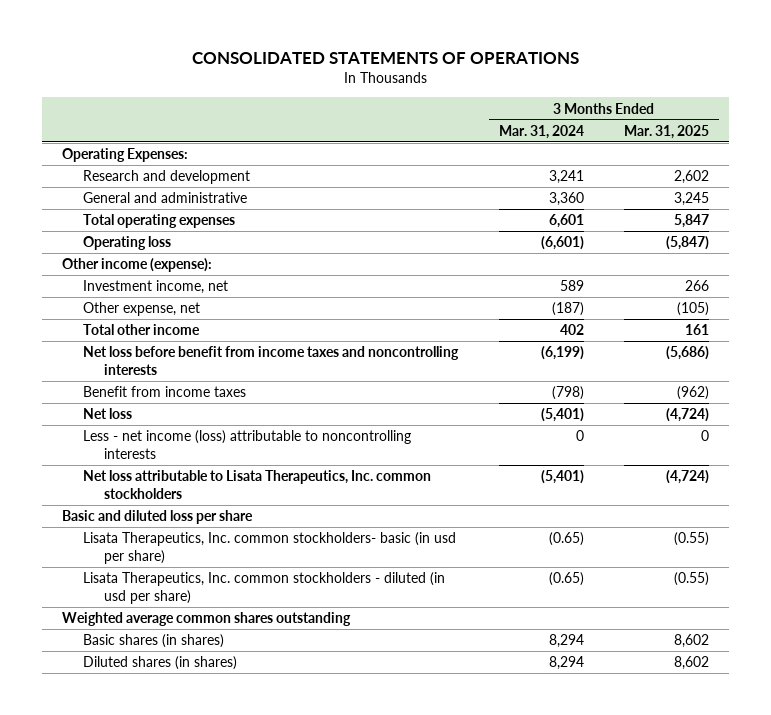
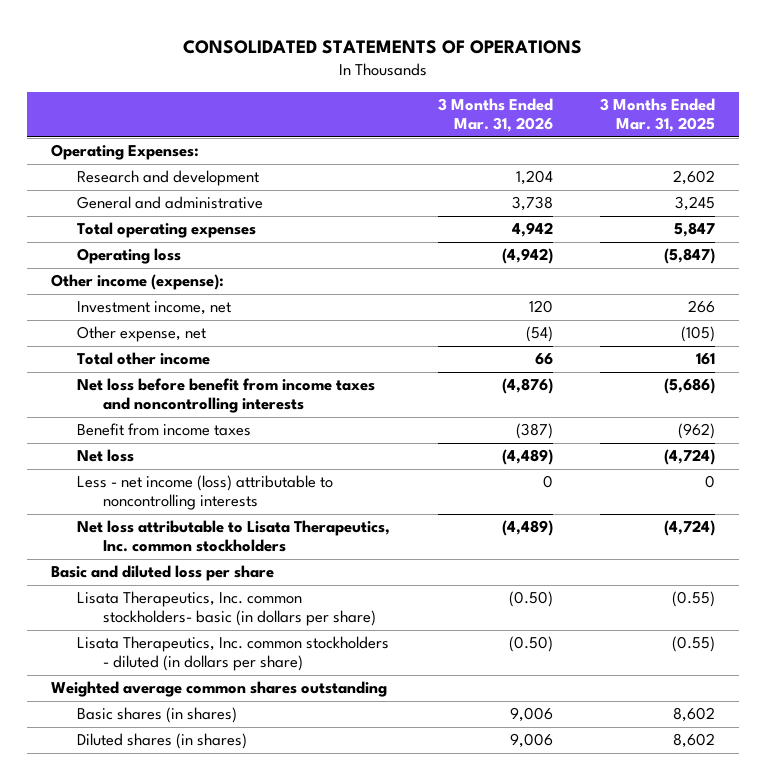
- | 3 Months Ended Mar. 31, 2024 | 3 Months Ended Mar. 31, 2025
+ | 3 Months Ended Mar. 31, 2026 | 3 Months Ended Mar. 31, 2025
- Lisata Therapeutics, Inc. common stockholders- basic (in usd per share) | (0.65) | (0.55)
- Lisata Therapeutics, Inc. common stockholders - diluted (in usd per share) | (0.65) | (0.55)
+ Lisata Therapeutics, Inc. common stockholders- basic (in dollars per share) | (0.50) | (0.55)
+ Lisata Therapeutics, Inc. common stockholders - diluted (in dollars per share) | (0.50) | (0.55)

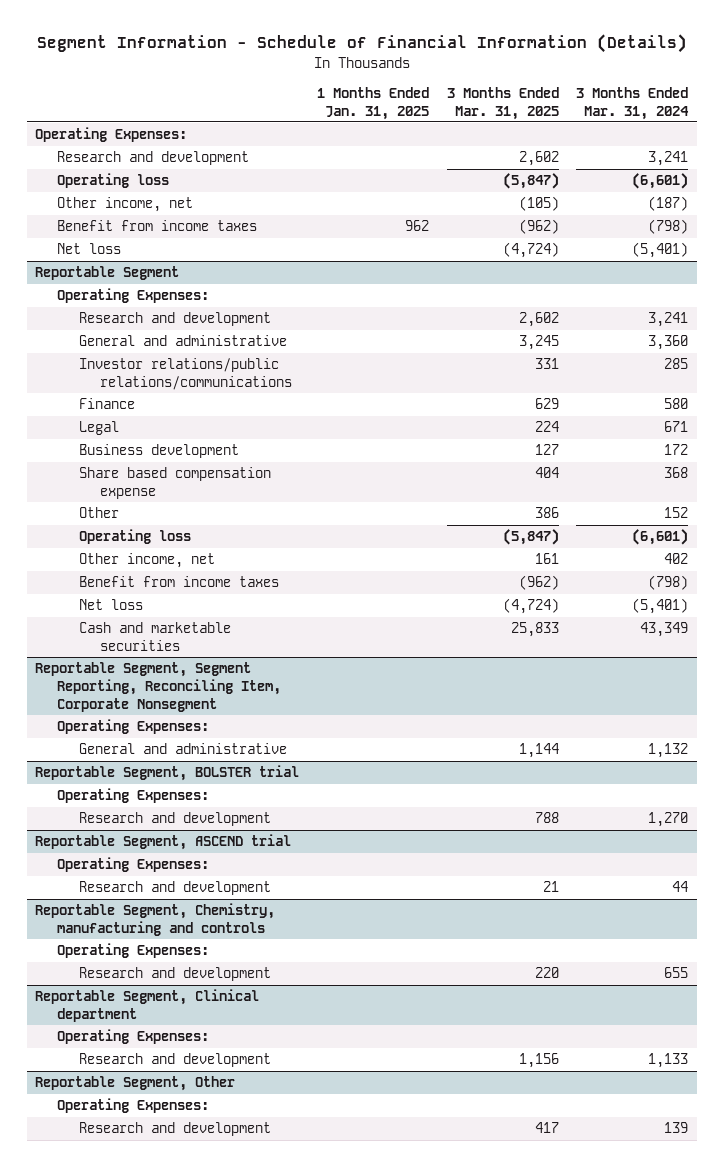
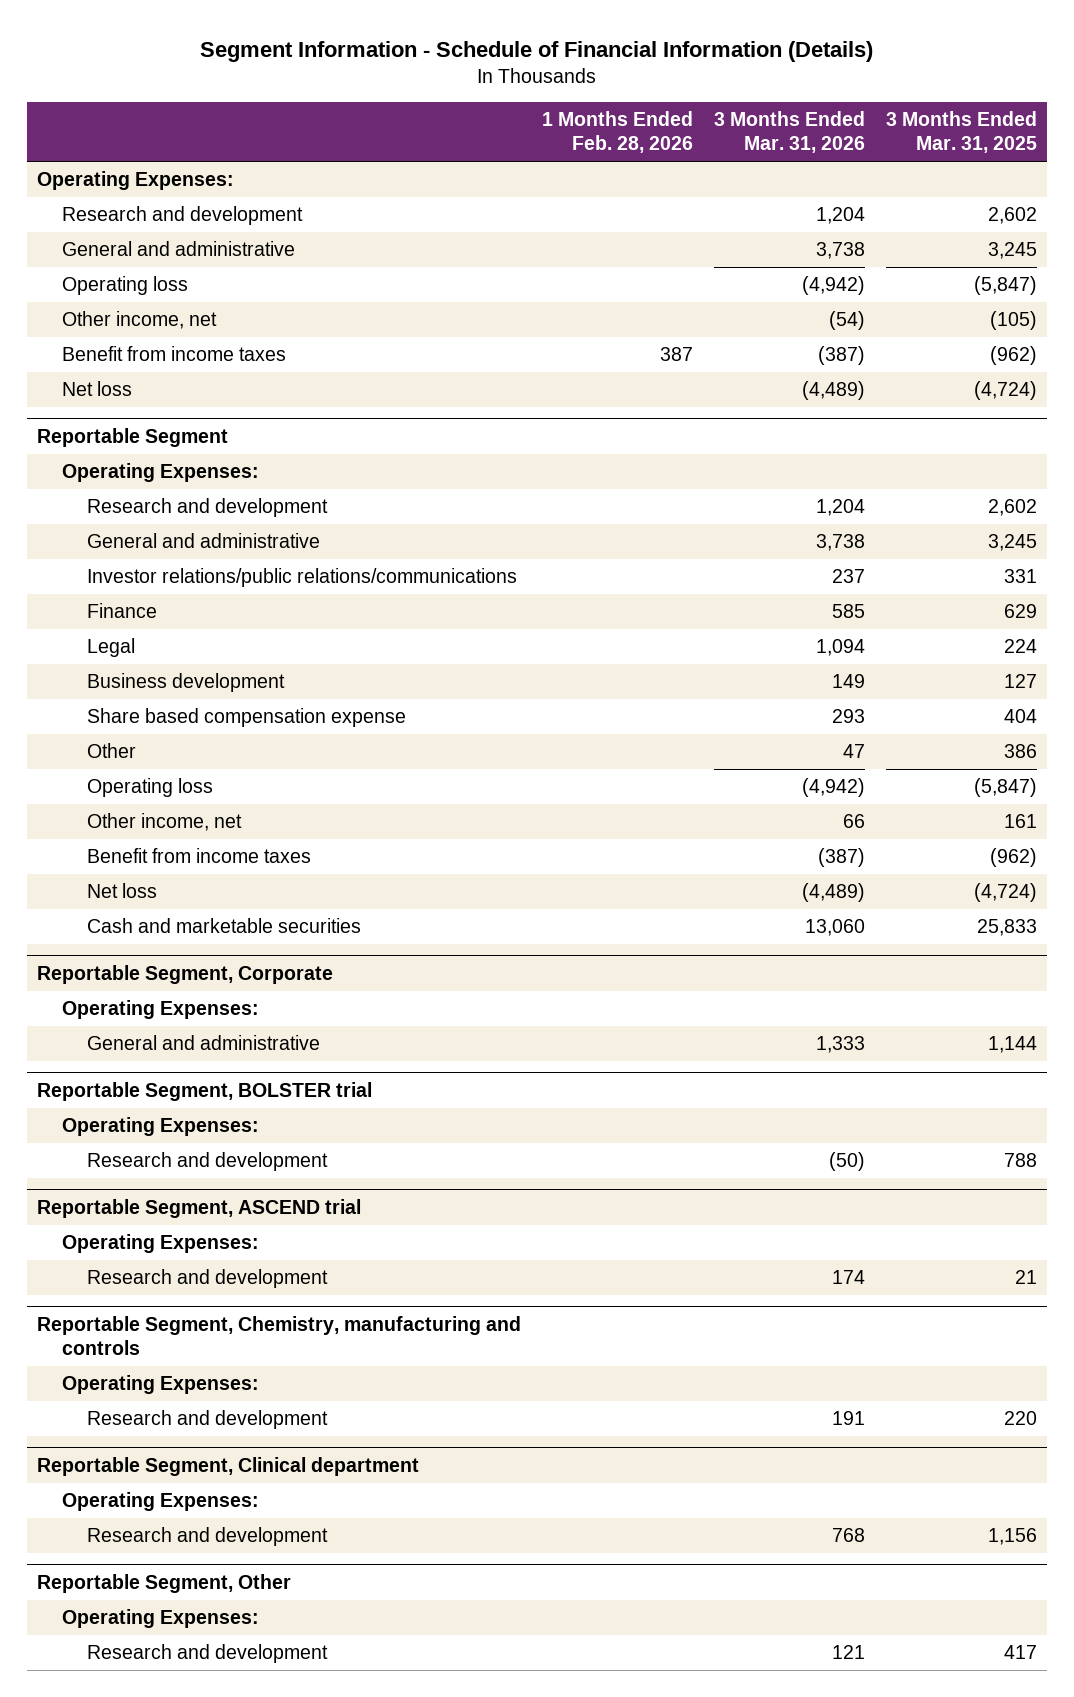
- | 1 Months Ended Jan. 31, 2025 | 3 Months Ended Mar. 31, 2025 | 3 Months Ended Mar. 31, 2024
+ | 1 Months Ended Feb. 28, 2026 | 3 Months Ended Mar. 31, 2026 | 3 Months Ended Mar. 31, 2025
+ General and administrative | | 3,738 | 3,245
- Reportable Segment, Segment Reporting, Reconciling Item, Corporate Nonsegment
+ Reportable Segment, Corporate

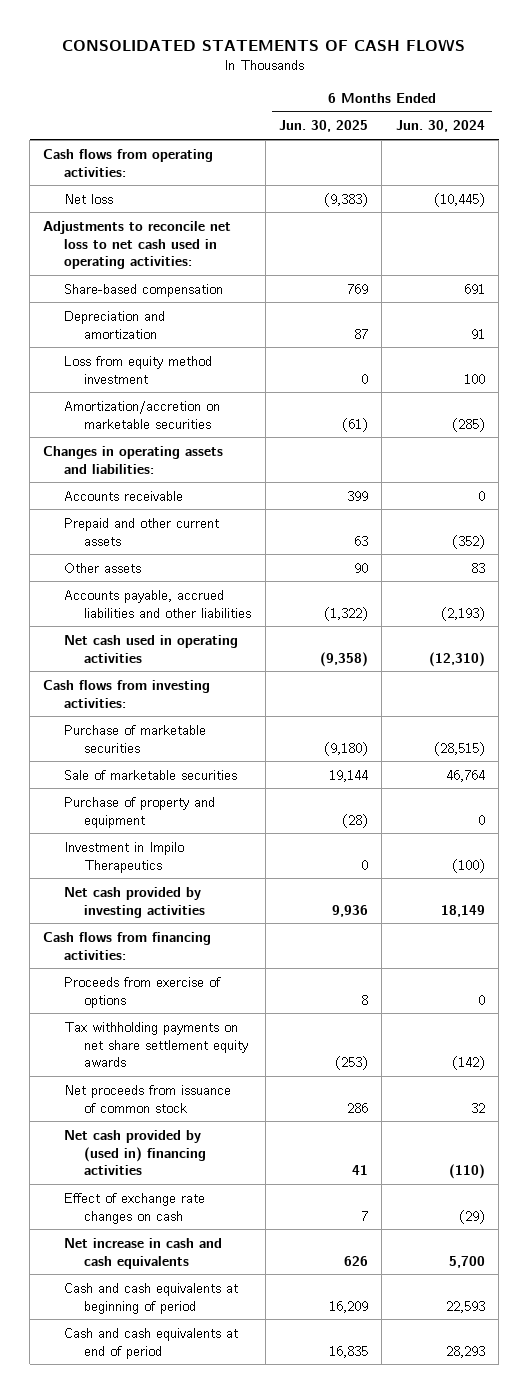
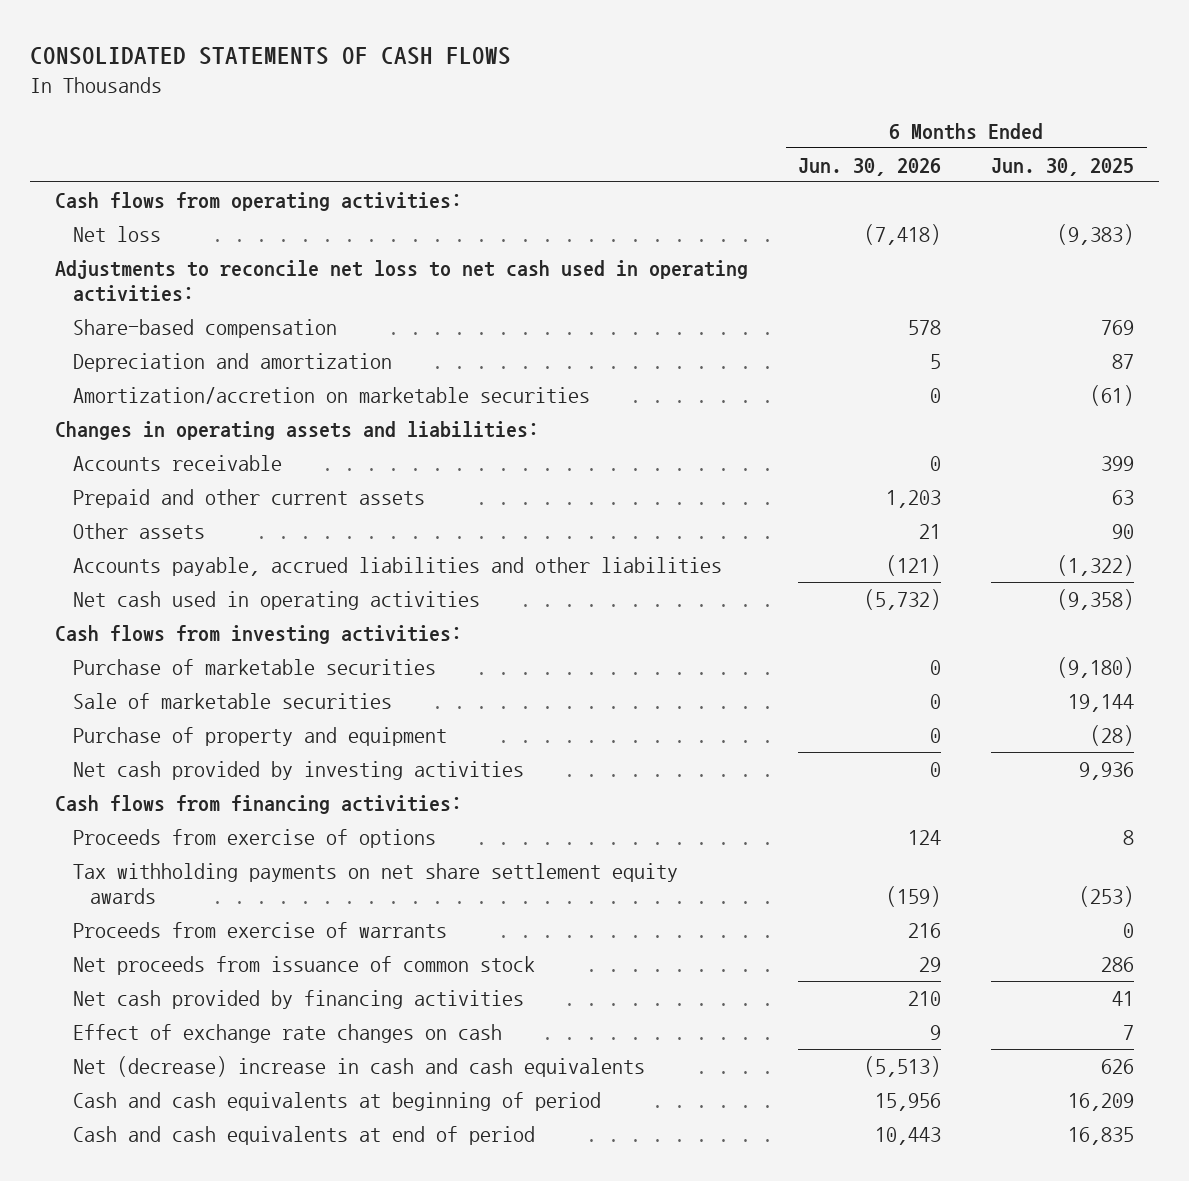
- | 6 Months Ended Jun. 30, 2025 | 6 Months Ended Jun. 30, 2024
+ | 6 Months Ended Jun. 30, 2026 | 6 Months Ended Jun. 30, 2025
- Loss from equity method investment | 0 | 100
- Investment in Impilo Therapeutics | 0 | (100)
+ Proceeds from exercise of warrants | 216 | 0
- Net cash provided by (used in) financing activities | 41 | (110)
+ Net cash provided by financing activities | 210 | 41
- Net increase in cash and cash equivalents | 626 | 5,700
+ Net (decrease) increase in cash and cash equivalents | (5,513) | 626

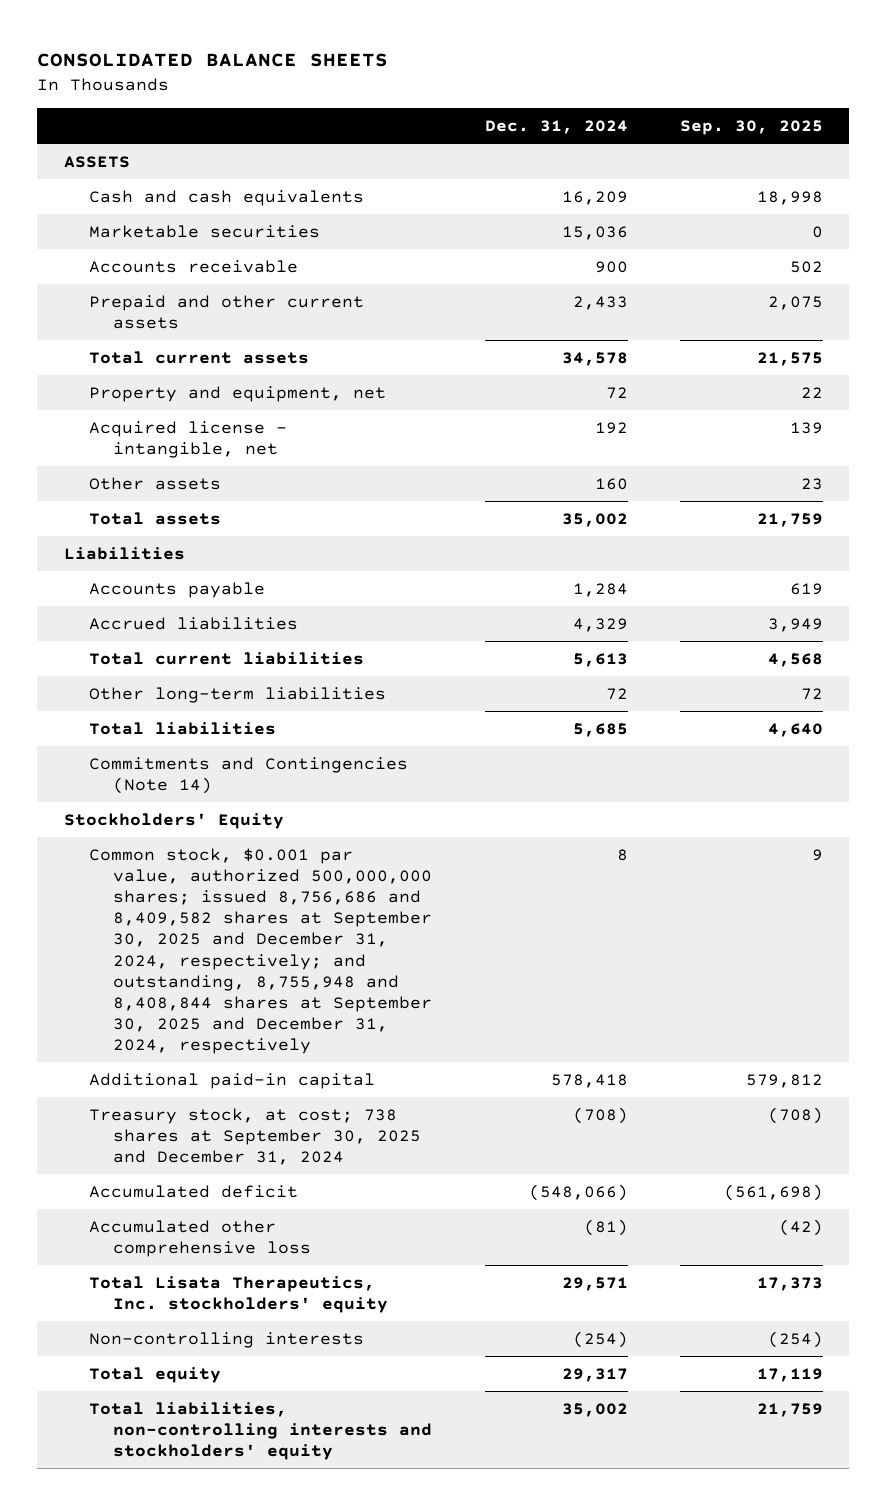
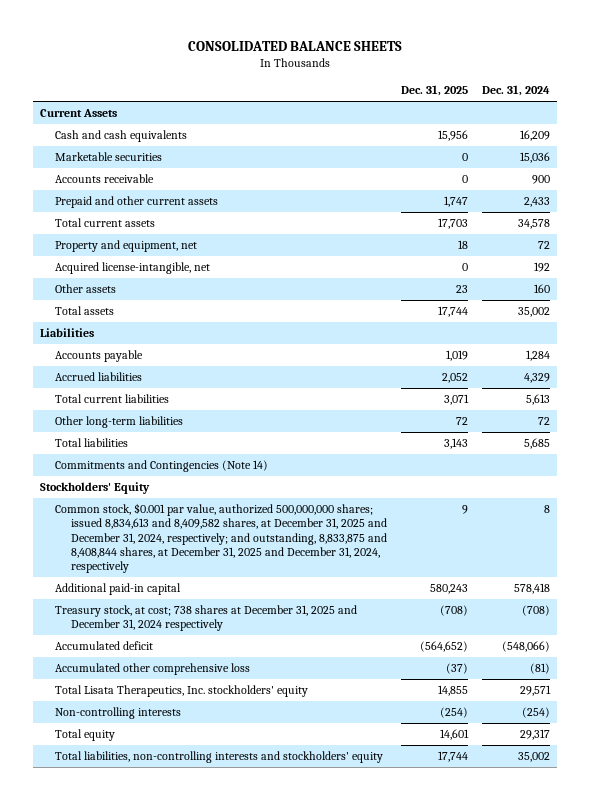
- | Dec. 31, 2024 | Sep. 30, 2025
+ | Dec. 31, 2025 | Dec. 31, 2024
- ASSETS
+ Current Assets
- Acquired license - intangible, net | 192 | 139
+ Acquired license-intangible, net | 0 | 192
- Common stock, $0.001 par value, authorized 500,000,000 shares; issued 8,756,686 and 8,409,582 shares at September 30, 2025 and December 31, 2024, respectively; and outstanding, 8,755,948 and 8,408,844 shares at September 30, 2025 and December 31, 2024, respectively | 8 | 9
+ Common stock, $0.001 par value, authorized 500,000,000 shares; issued 8,834,613 and 8,409,582 shares, at December 31, 2025 and December 31, 2024, respectively; and outstanding, 8,833,875 and 8,408,844 shares, at December 31, 2025 and December 31, 2024, respectively | 9 | 8
- Treasury stock, at cost; 738 shares at September 30, 2025 and December 31, 2024 | (708) | (708)
+ Treasury stock, at cost; 738 shares at December 31, 2025 and December 31, 2024 respectively | (708) | (708)

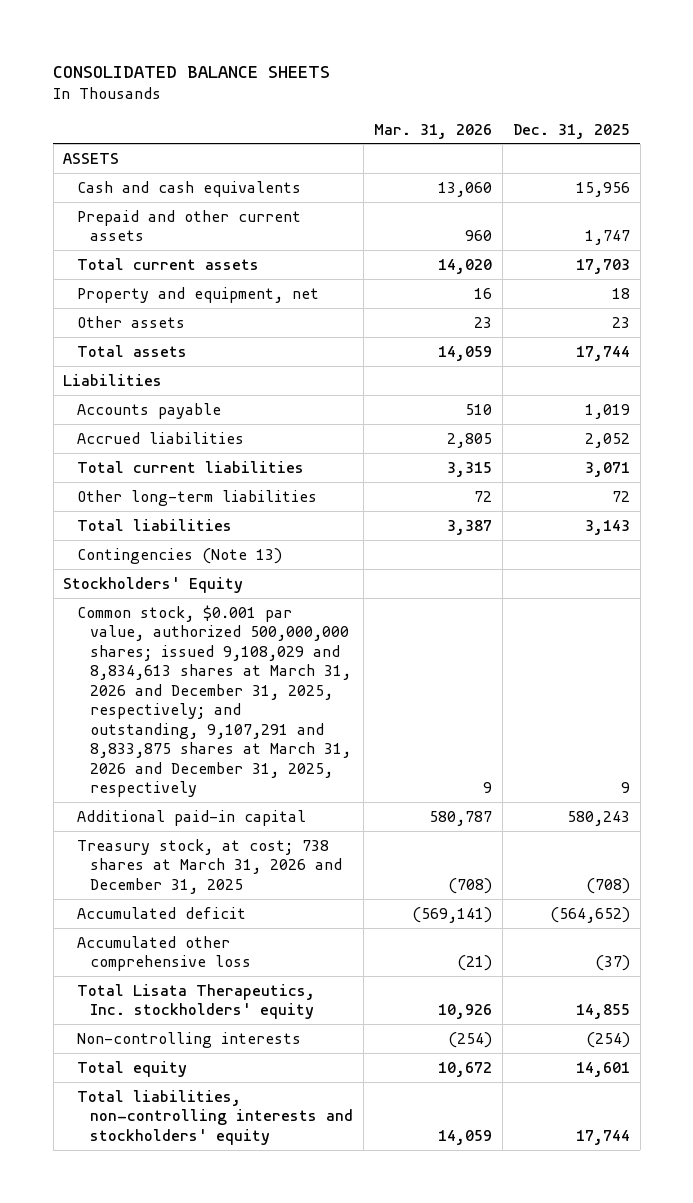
- | Dec. 31, 2025 | Dec. 31, 2024
+ | Mar. 31, 2026 | Dec. 31, 2025
- Current Assets
+ ASSETS
- Marketable securities | 0 | 15,036
- Accounts receivable | 0 | 900
- Acquired license-intangible, net | 0 | 192
- Commitments and Contingencies (Note 14)
+ Contingencies (Note 13)
- Common stock, $0.001 par value, authorized 500,000,000 shares; issued 8,834,613 and 8,409,582 shares, at December 31, 2025 and December 31, 2024, respectively; and outstanding, 8,833,875 and 8,408,844 shares, at December 31, 2025 and December 31, 2024, respectively | 9 | 8
+ Common stock, $0.001 par value, authorized 500,000,000 shares; issued 9,108,029 and 8,834,613 shares at March 31, 2026 and December 31, 2025, respectively; and outstanding, 9,107,291 and 8,833,875 shares at March 31, 2026 and December 31, 2025, respectively | 9 | 9
- Treasury stock, at cost; 738 shares at December 31, 2025 and December 31, 2024 respectively | (708) | (708)
+ Treasury stock, at cost; 738 shares at March 31, 2026 and December 31, 2025 | (708) | (708)

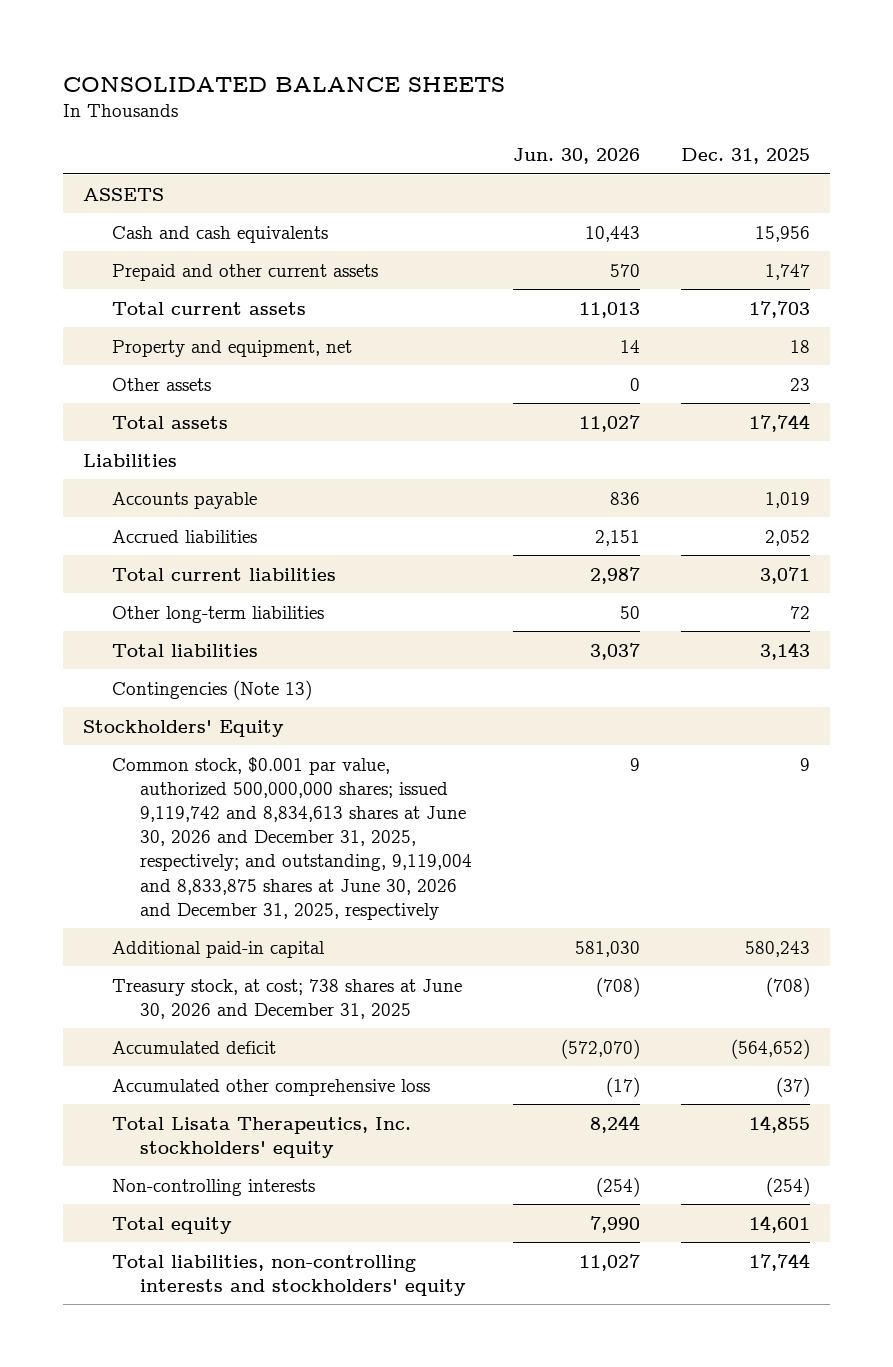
- | Mar. 31, 2026 | Dec. 31, 2025
+ | Jun. 30, 2026 | Dec. 31, 2025
- Common stock, $0.001 par value, authorized 500,000,000 shares; issued 9,108,029 and 8,834,613 shares at March 31, 2026 and December 31, 2025, respectively; and outstanding, 9,107,291 and 8,833,875 shares at March 31, 2026 and December 31, 2025, respectively | 9 | 9
+ Common stock, $0.001 par value, authorized 500,000,000 shares; issued 9,119,742 and 8,834,613 shares at June 30, 2026 and December 31, 2025, respectively; and outstanding, 9,119,004 and 8,833,875 shares at June 30, 2026 and December 31, 2025, respectively | 9 | 9
- Treasury stock, at cost; 738 shares at March 31, 2026 and December 31, 2025 | (708) | (708)
+ Treasury stock, at cost; 738 shares at June 30, 2026 and December 31, 2025 | (708) | (708)

